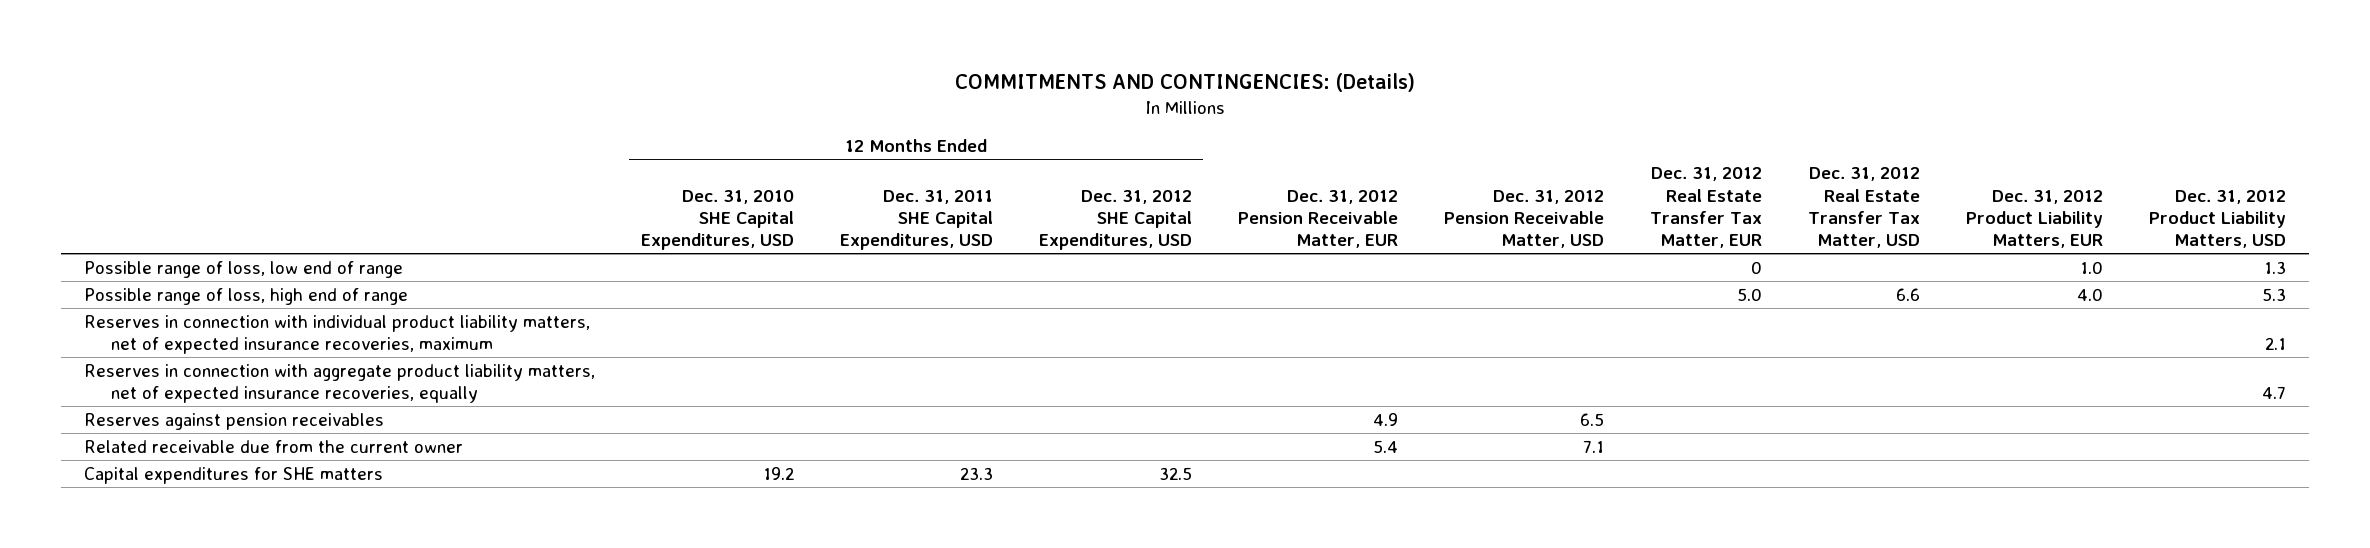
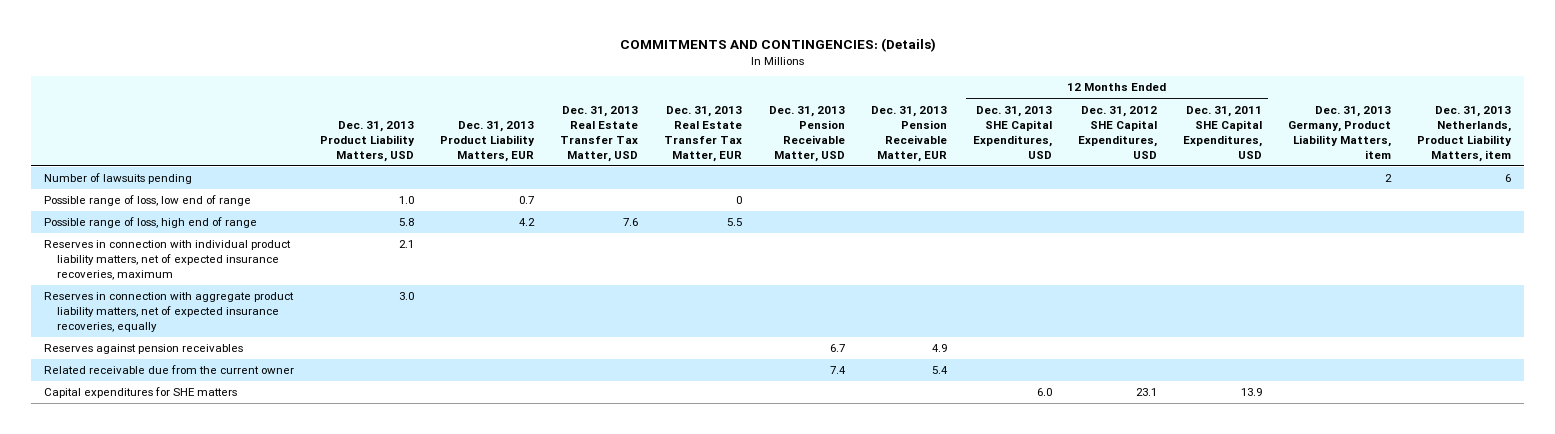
- | 12 Months Ended Dec. 31, 2010 SHE Capital Expenditures, USD | 12 Months Ended Dec. 31, 2011 SHE Capital Expenditures, USD | 12 Months Ended Dec. 31, 2012 SHE Capital Expenditures, USD | Dec. 31, 2012 Pension Receivable Matter, EUR | Dec. 31, 2012 Pension Receivable Matter, USD | Dec. 31, 2012 Real Estate Transfer Tax Matter, EUR | Dec. 31, 2012 Real Estate Transfer Tax Matter, USD | Dec. 31, 2012 Product Liability Matters, EUR | Dec. 31, 2012 Product Liability Matters, USD
+ | Dec. 31, 2013 Product Liability Matters, USD | Dec. 31, 2013 Product Liability Matters, EUR | Dec. 31, 2013 Real Estate Transfer Tax Matter, USD | Dec. 31, 2013 Real Estate Transfer Tax Matter, EUR | Dec. 31, 2013 Pension Receivable Matter, USD | Dec. 31, 2013 Pension Receivable Matter, EUR | 12 Months Ended Dec. 31, 2013 SHE Capital Expenditures, USD | 12 Months Ended Dec. 31, 2012 SHE Capital Expenditures, USD | 12 Months Ended Dec. 31, 2011 SHE Capital Expenditures, USD | Dec. 31, 2013 Germany, Product Liability Matters, item | Dec. 31, 2013 Netherlands, Product Liability Matters, item
+ Number of lawsuits pending | | | | | | | | | | 2 | 6
- Capital expenditures for SHE matters | 19.2 | 23.3 | 32.5 | | | | | |
+ Capital expenditures for SHE matters | | | | | | | 6.0 | 23.1 | 13.9 | |

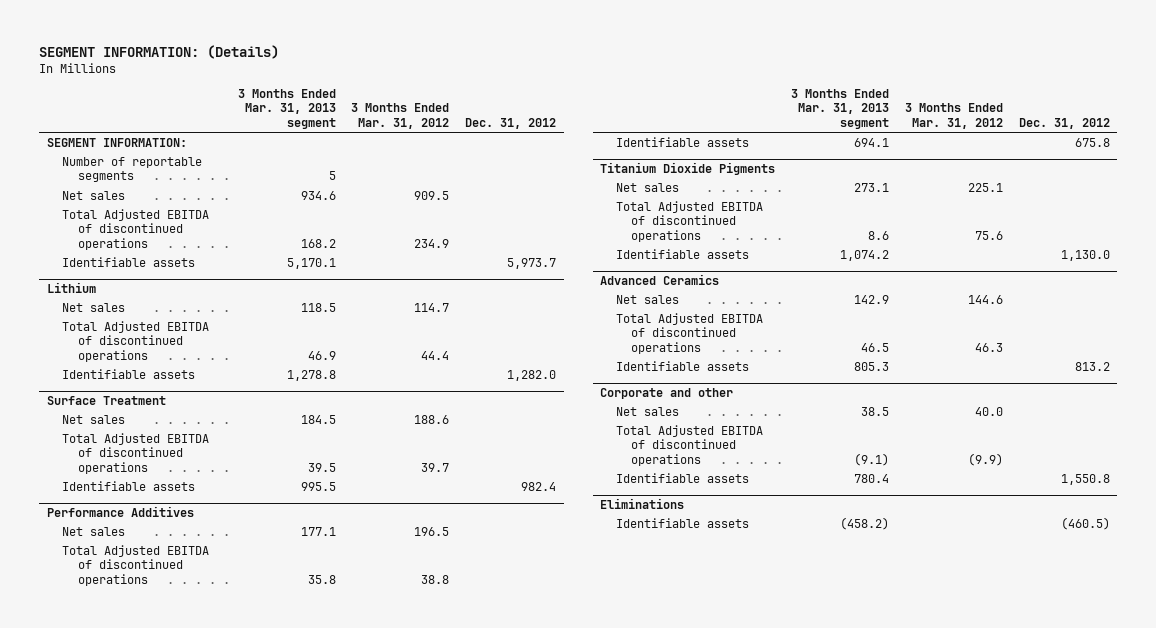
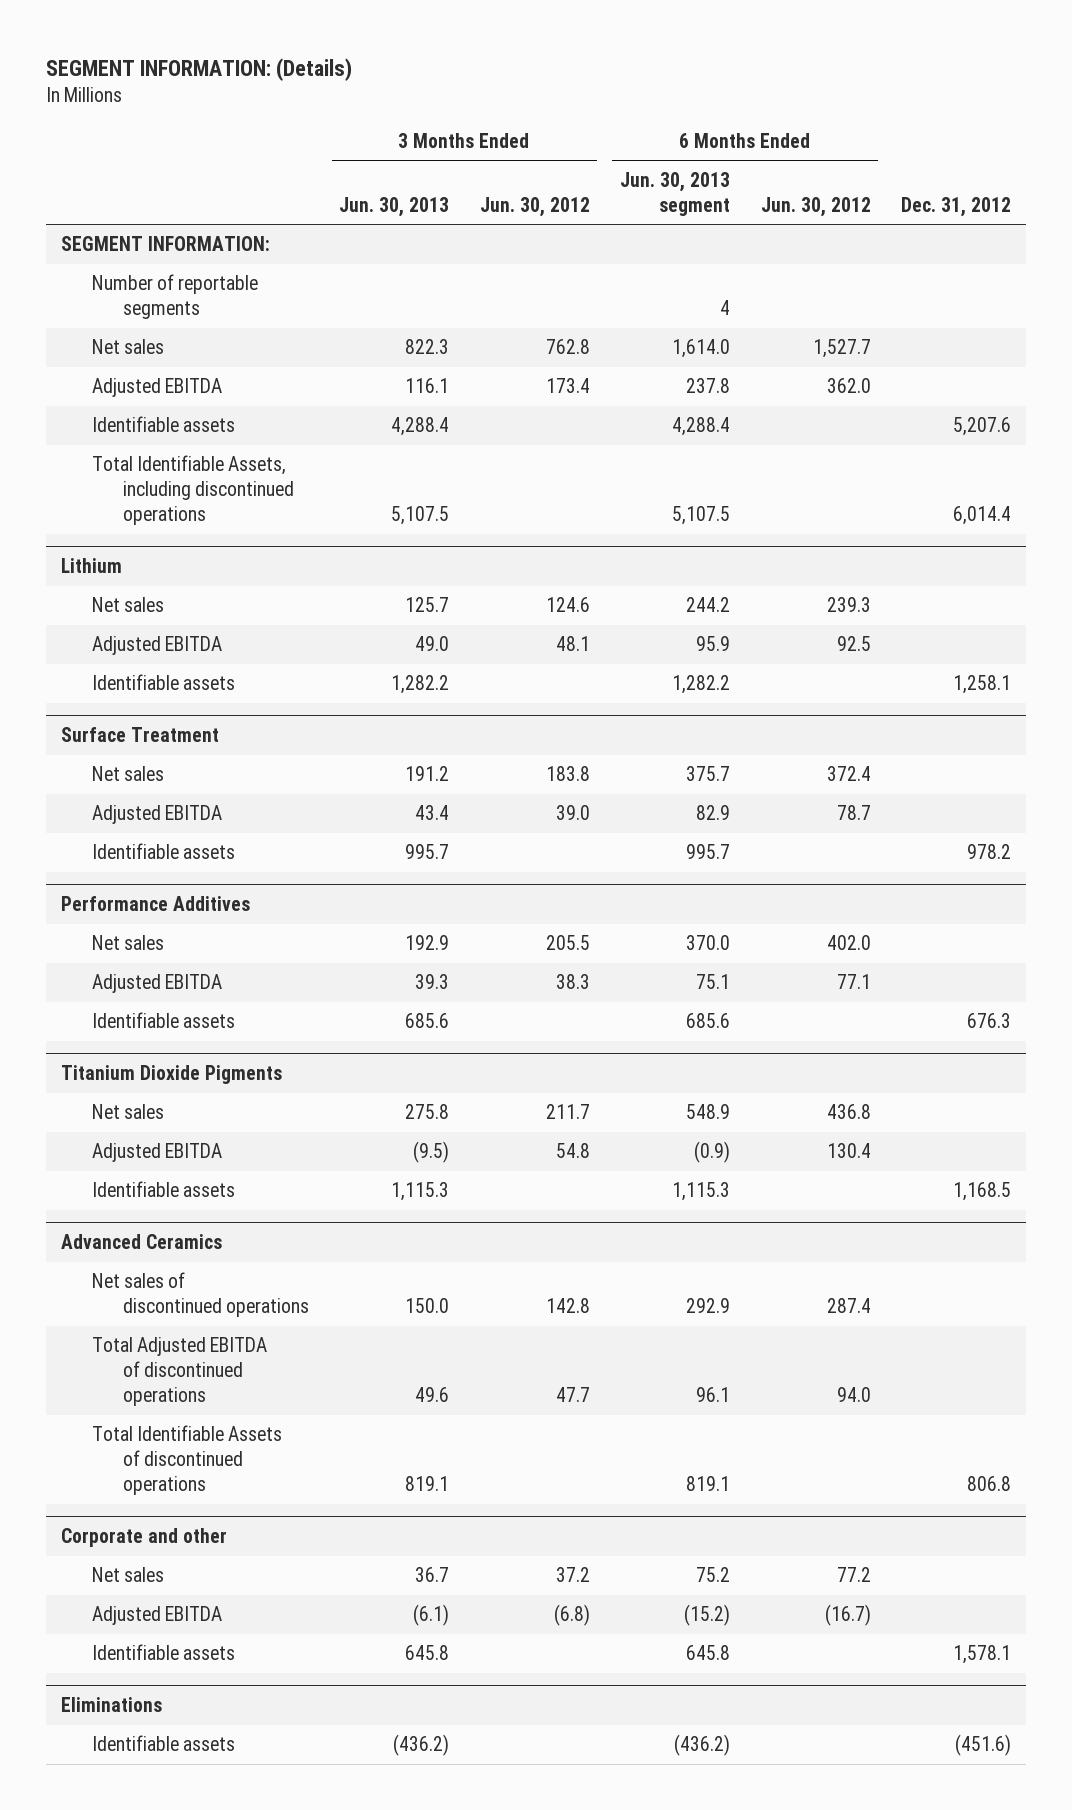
- | 3 Months Ended Mar. 31, 2013 segment | 3 Months Ended Mar. 31, 2012 | Dec. 31, 2012
+ | 3 Months Ended Jun. 30, 2013 | 3 Months Ended Jun. 30, 2012 | 6 Months Ended Jun. 30, 2013 segment | 6 Months Ended Jun. 30, 2012 | Dec. 31, 2012
- Total Adjusted EBITDA of discontinued operations | 168.2 | 234.9 |
- Identifiable assets | 5,170.1 | | 5,973.7
+ Adjusted EBITDA | 116.1 | 173.4 | 237.8 | 362.0 |
+ Identifiable assets | 4,288.4 | | 4,288.4 | | 5,207.6
+ Total Identifiable Assets, including discontinued operations | 5,107.5 | | 5,107.5 | | 6,014.4
@ Lithium
- Total Adjusted EBITDA of discontinued operations | 46.9 | 44.4 |
- Identifiable assets | 1,278.8 | | 1,282.0
+ Adjusted EBITDA | 49.0 | 48.1 | 95.9 | 92.5 |
+ Identifiable assets | 1,282.2 | | 1,282.2 | | 1,258.1
@ Surface Treatment
- Total Adjusted EBITDA of discontinued operations | 39.5 | 39.7 |
- Identifiable assets | 995.5 | | 982.4
+ Adjusted EBITDA | 43.4 | 39.0 | 82.9 | 78.7 |
+ Identifiable assets | 995.7 | | 995.7 | | 978.2
@ Performance Additives
- Total Adjusted EBITDA of discontinued operations | 35.8 | 38.8 |
- Identifiable assets | 694.1 | | 675.8
+ Adjusted EBITDA | 39.3 | 38.3 | 75.1 | 77.1 |
+ Identifiable assets | 685.6 | | 685.6 | | 676.3
@ Titanium Dioxide Pigments
- Total Adjusted EBITDA of discontinued operations | 8.6 | 75.6 |
- Identifiable assets | 1,074.2 | | 1,130.0
+ Adjusted EBITDA | (9.5) | 54.8 | (0.9) | 130.4 |
+ Identifiable assets | 1,115.3 | | 1,115.3 | | 1,168.5
@ Advanced Ceramics
- Net sales | 142.9 | 144.6 |
+ Net sales of discontinued operations | 150.0 | 142.8 | 292.9 | 287.4 |
- Identifiable assets | 805.3 | | 813.2
+ Total Identifiable Assets of discontinued operations | 819.1 | | 819.1 | | 806.8
@ Corporate and other
- Total Adjusted EBITDA of discontinued operations | (9.1) | (9.9) |
- Identifiable assets | 780.4 | | 1,550.8
+ Adjusted EBITDA | (6.1) | (6.8) | (15.2) | (16.7) |
+ Identifiable assets | 645.8 | | 645.8 | | 1,578.1
@ Eliminations
- Identifiable assets | (458.2) | | (460.5)
+ Identifiable assets | (436.2) | | (436.2) | | (451.6)

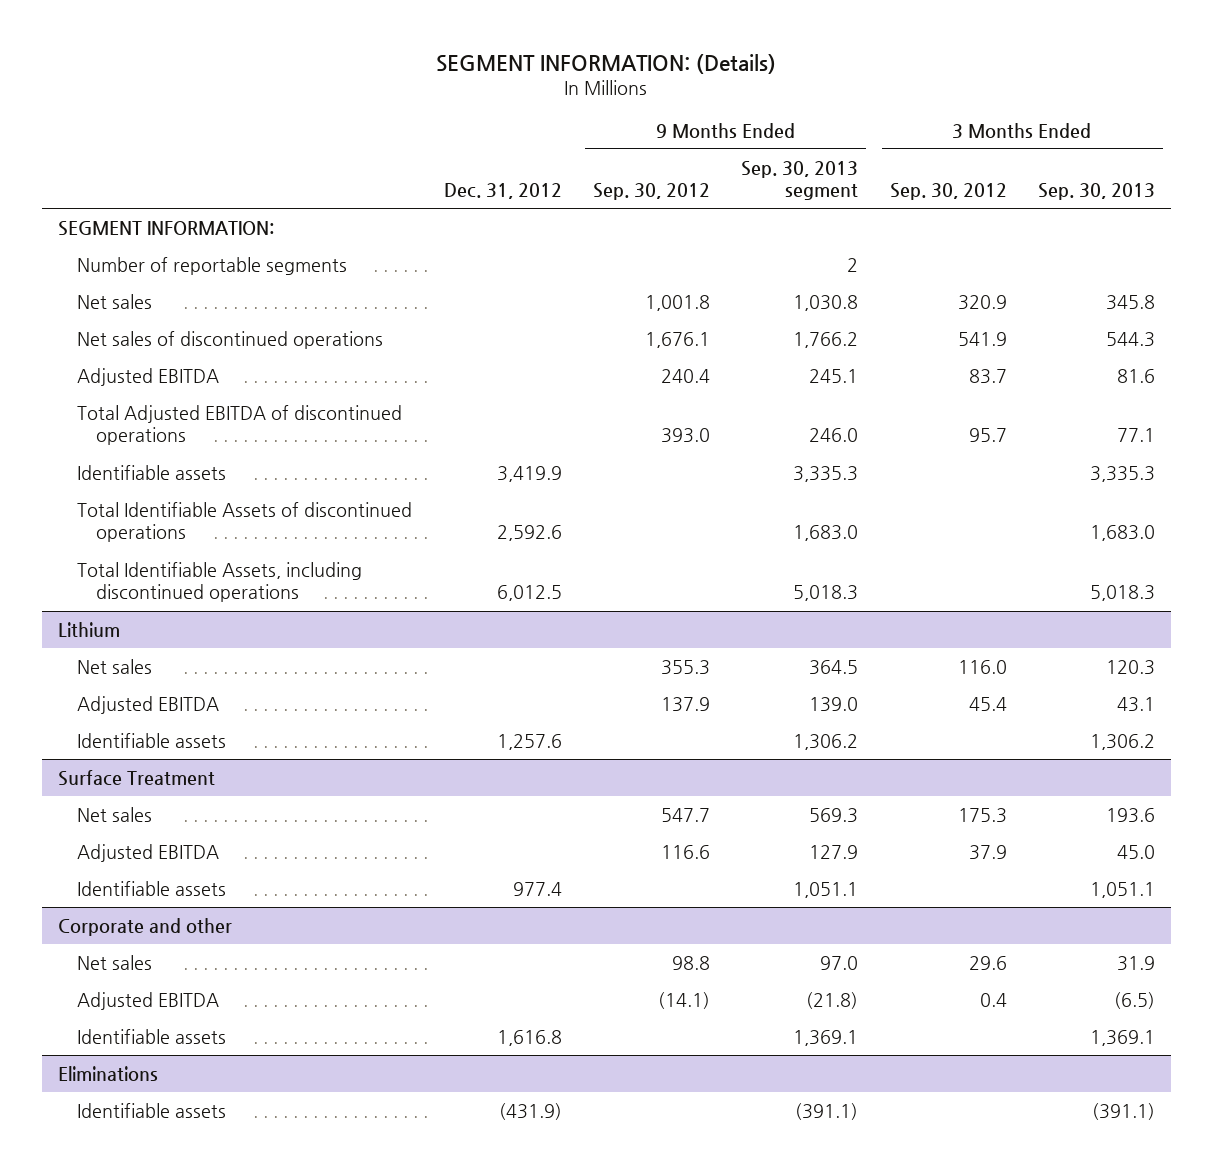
- | 3 Months Ended Jun. 30, 2013 | 3 Months Ended Jun. 30, 2012 | 6 Months Ended Jun. 30, 2013 segment | 6 Months Ended Jun. 30, 2012 | Dec. 31, 2012
+ | Dec. 31, 2012 | 9 Months Ended Sep. 30, 2012 | 9 Months Ended Sep. 30, 2013 segment | 3 Months Ended Sep. 30, 2012 | 3 Months Ended Sep. 30, 2013
+ Net sales of discontinued operations | | 1,676.1 | 1,766.2 | 541.9 | 544.3
- Identifiable assets | 4,288.4 | | 4,288.4 | | 5,207.6
- Total Identifiable Assets, including discontinued operations | 5,107.5 | | 5,107.5 | | 6,014.4
+ Total Adjusted EBITDA of discontinued operations | | 393.0 | 246.0 | 95.7 | 77.1
+ Identifiable assets | 3,419.9 | | 3,335.3 | | 3,335.3
+ Total Identifiable Assets of discontinued operations | 2,592.6 | | 1,683.0 | | 1,683.0
+ Total Identifiable Assets, including discontinued operations | 6,012.5 | | 5,018.3 | | 5,018.3
@ Lithium
- Identifiable assets | 1,282.2 | | 1,282.2 | | 1,258.1
+ Identifiable assets | 1,257.6 | | 1,306.2 | | 1,306.2
@ Surface Treatment
- Identifiable assets | 995.7 | | 995.7 | | 978.2
- Performance Additives
- Net sales | 192.9 | 205.5 | 370.0 | 402.0 |
- Adjusted EBITDA | 39.3 | 38.3 | 75.1 | 77.1 |
- Identifiable assets | 685.6 | | 685.6 | | 676.3
- Titanium Dioxide Pigments
- Net sales | 275.8 | 211.7 | 548.9 | 436.8 |
- Adjusted EBITDA | (9.5) | 54.8 | (0.9) | 130.4 |
- Identifiable assets | 1,115.3 | | 1,115.3 | | 1,168.5
- Advanced Ceramics
- Net sales of discontinued operations | 150.0 | 142.8 | 292.9 | 287.4 |
- Total Adjusted EBITDA of discontinued operations | 49.6 | 47.7 | 96.1 | 94.0 |
- Total Identifiable Assets of discontinued operations | 819.1 | | 819.1 | | 806.8
@ Surface Treatment
+ Identifiable assets | 977.4 | | 1,051.1 | | 1,051.1
@ Corporate and other
- Identifiable assets | 645.8 | | 645.8 | | 1,578.1
+ Identifiable assets | 1,616.8 | | 1,369.1 | | 1,369.1
@ Eliminations
- Identifiable assets | (436.2) | | (436.2) | | (451.6)
+ Identifiable assets | (431.9) | | (391.1) | | (391.1)

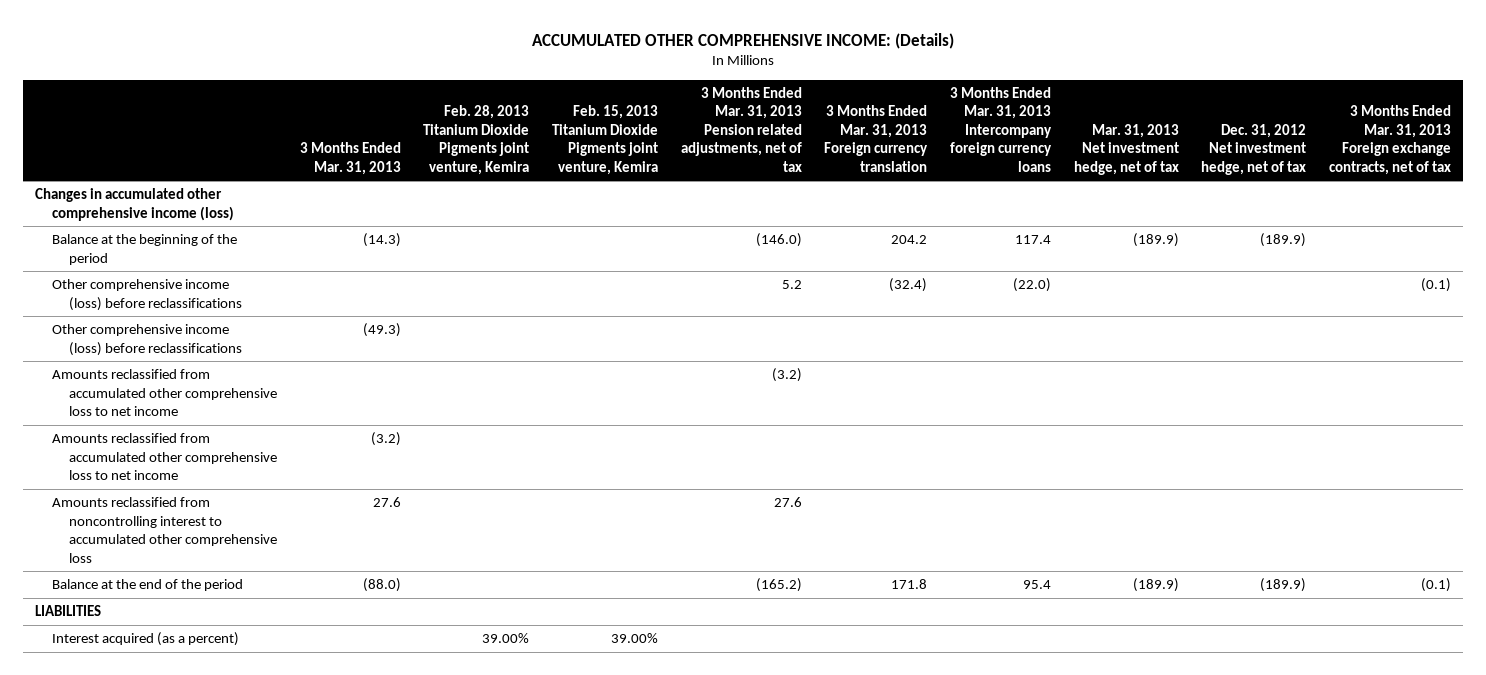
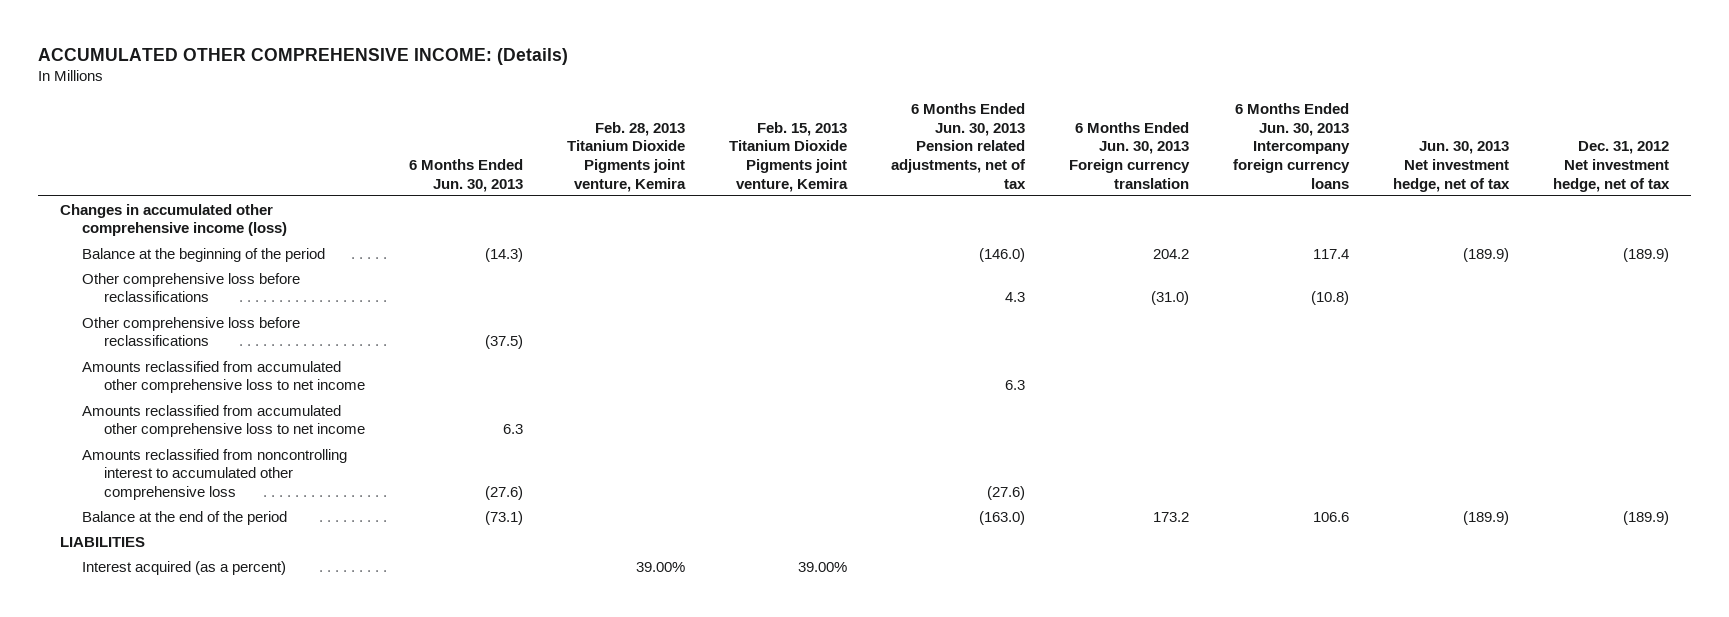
- | 3 Months Ended Mar. 31, 2013 | Feb. 28, 2013 Titanium Dioxide Pigments joint venture, Kemira | Feb. 15, 2013 Titanium Dioxide Pigments joint venture, Kemira | 3 Months Ended Mar. 31, 2013 Pension related adjustments, net of tax | 3 Months Ended Mar. 31, 2013 Foreign currency translation | 3 Months Ended Mar. 31, 2013 Intercompany foreign currency loans | Mar. 31, 2013 Net investment hedge, net of tax | Dec. 31, 2012 Net investment hedge, net of tax | 3 Months Ended Mar. 31, 2013 Foreign exchange contracts, net of tax
+ | 6 Months Ended Jun. 30, 2013 | Feb. 28, 2013 Titanium Dioxide Pigments joint venture, Kemira | Feb. 15, 2013 Titanium Dioxide Pigments joint venture, Kemira | 6 Months Ended Jun. 30, 2013 Pension related adjustments, net of tax | 6 Months Ended Jun. 30, 2013 Foreign currency translation | 6 Months Ended Jun. 30, 2013 Intercompany foreign currency loans | Jun. 30, 2013 Net investment hedge, net of tax | Dec. 31, 2012 Net investment hedge, net of tax
- Other comprehensive income (loss) before reclassifications | | | | 5.2 | (32.4) | (22.0) | | | (0.1)
- Other comprehensive income (loss) before reclassifications | (49.3) | | | | | | | |
+ Other comprehensive loss before reclassifications | | | | 4.3 | (31.0) | (10.8) | |
+ Other comprehensive loss before reclassifications | (37.5) | | | | | | |

